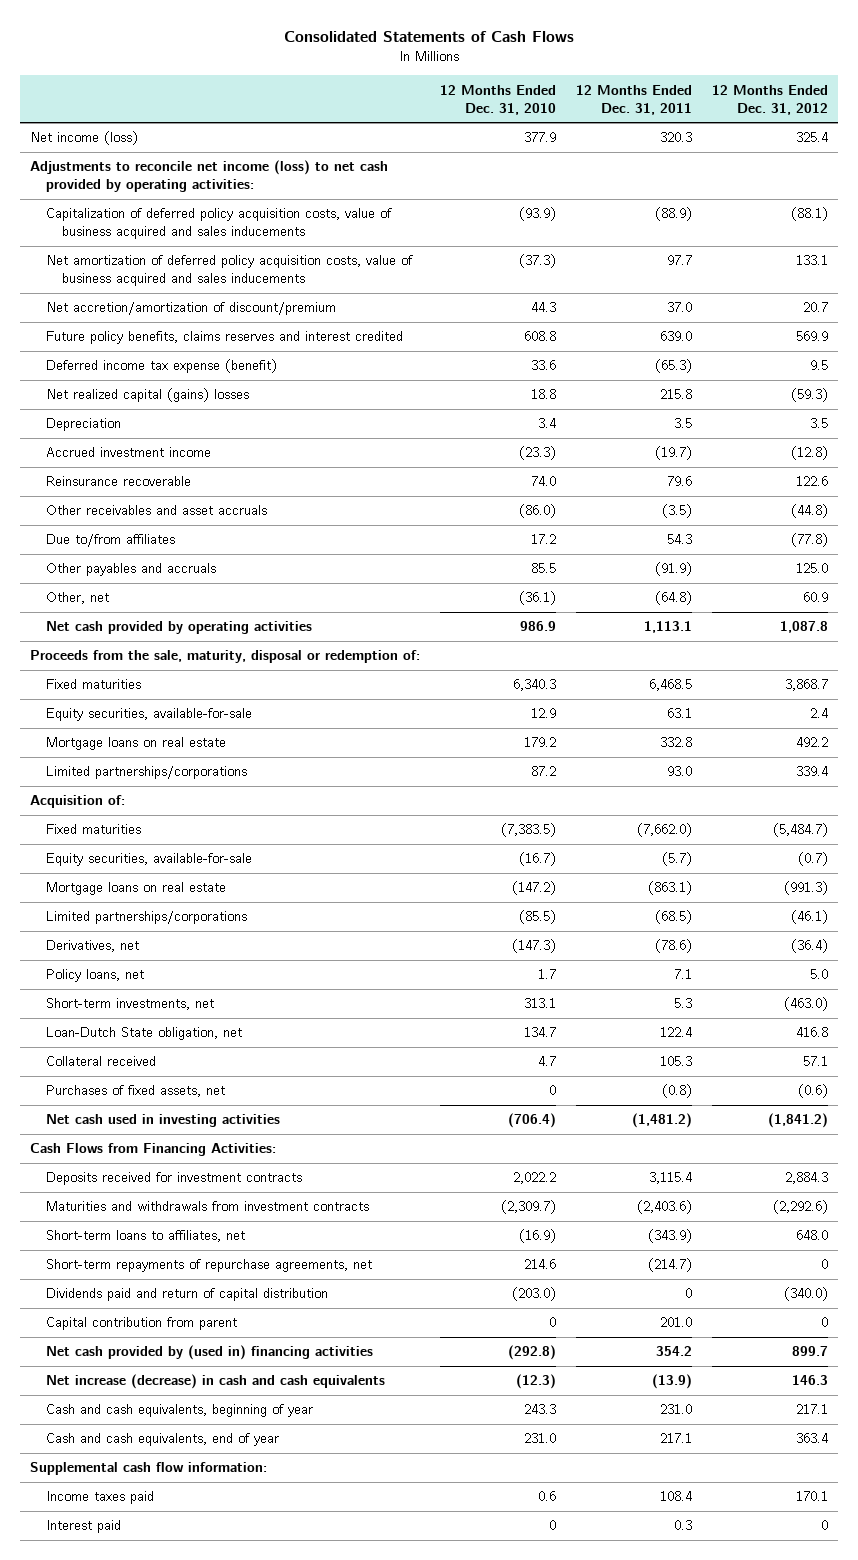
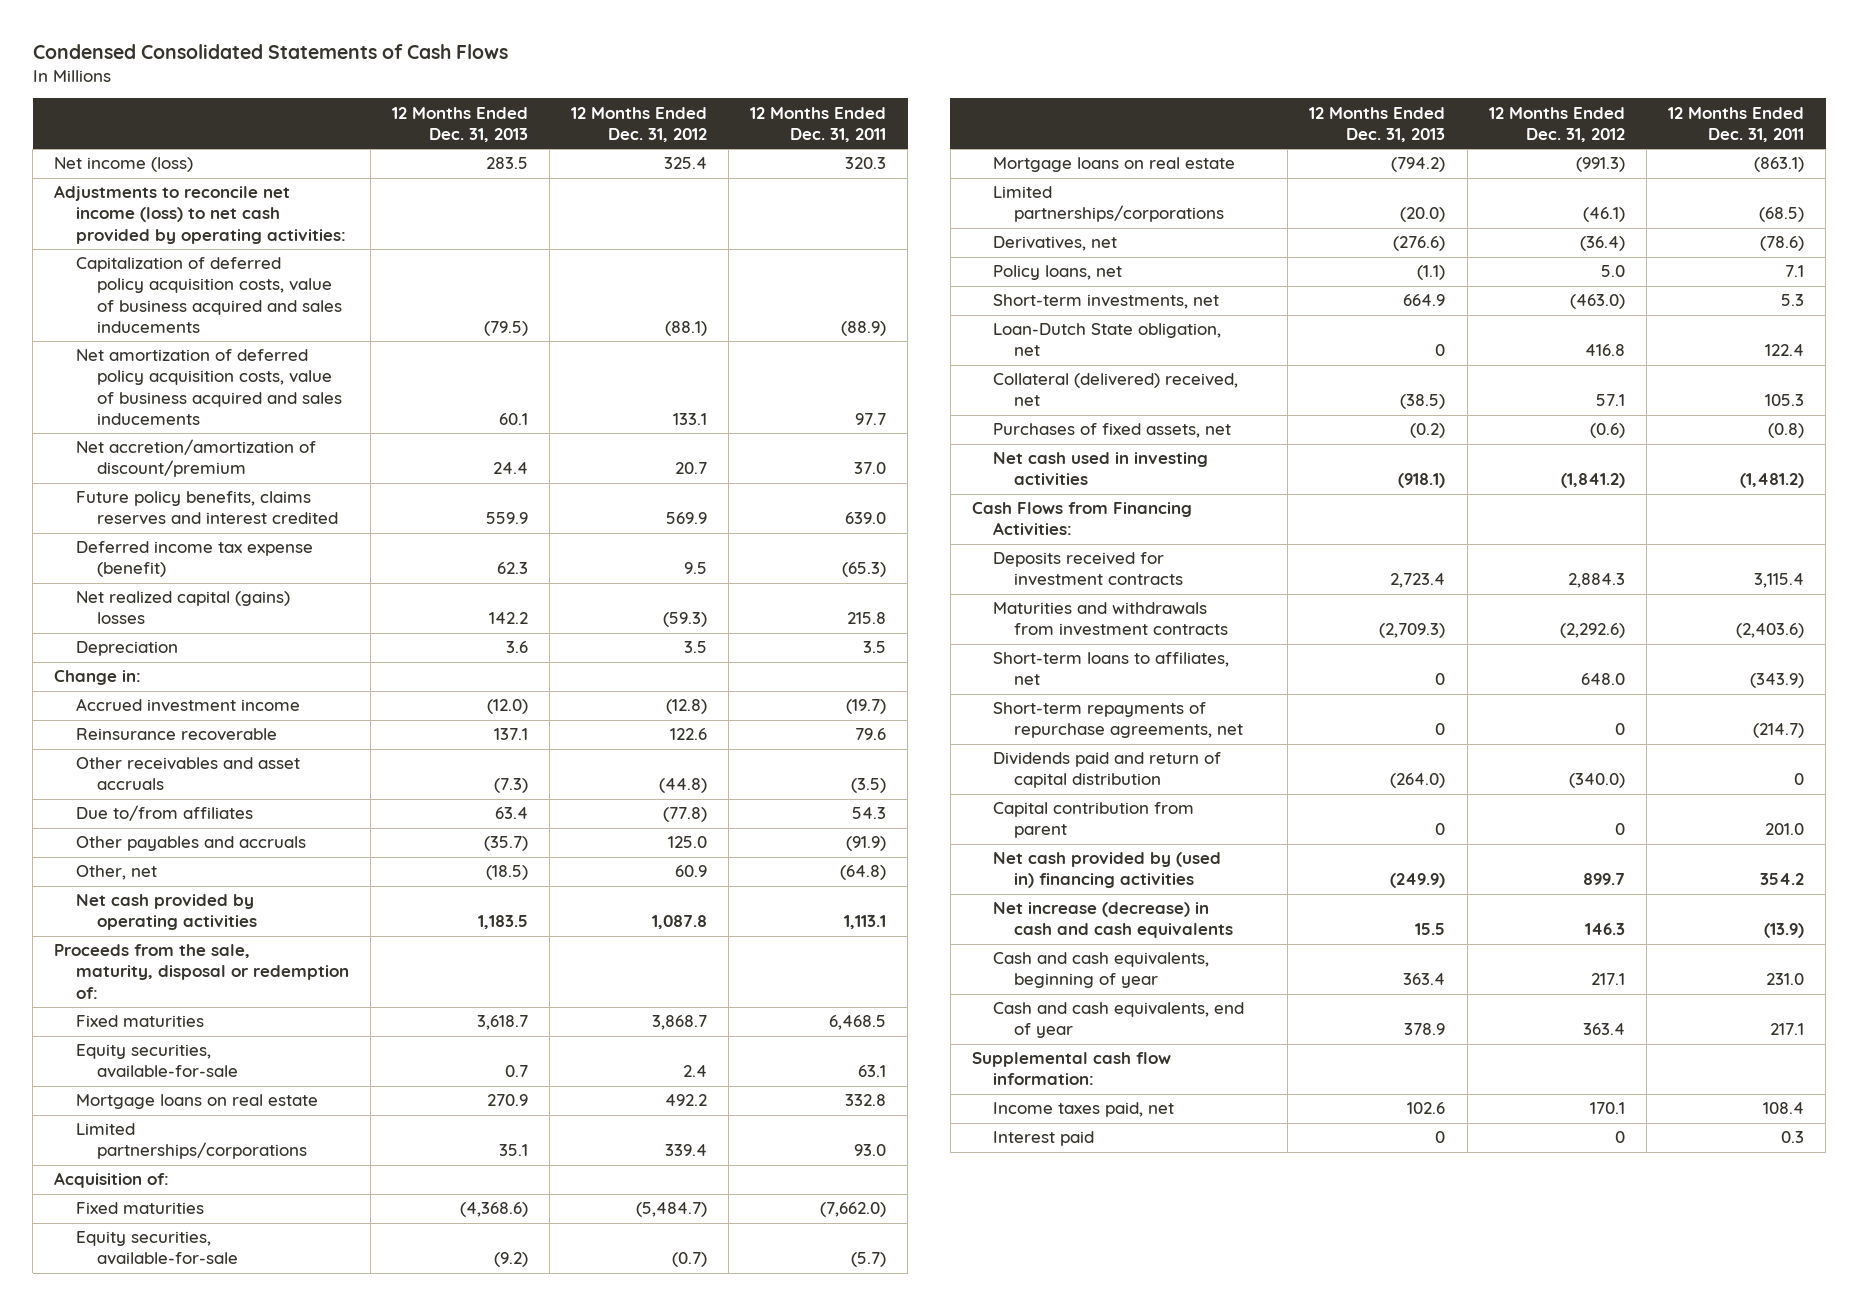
- Consolidated Statements of Cash Flows
+ Condensed Consolidated Statements of Cash Flows
- | 12 Months Ended Dec. 31, 2010 | 12 Months Ended Dec. 31, 2011 | 12 Months Ended Dec. 31, 2012
+ | 12 Months Ended Dec. 31, 2013 | 12 Months Ended Dec. 31, 2012 | 12 Months Ended Dec. 31, 2011
+ Change in:
- Collateral received | 4.7 | 105.3 | 57.1
+ Collateral (delivered) received, net | (38.5) | 57.1 | 105.3
- Income taxes paid | 0.6 | 108.4 | 170.1
+ Income taxes paid, net | 102.6 | 170.1 | 108.4

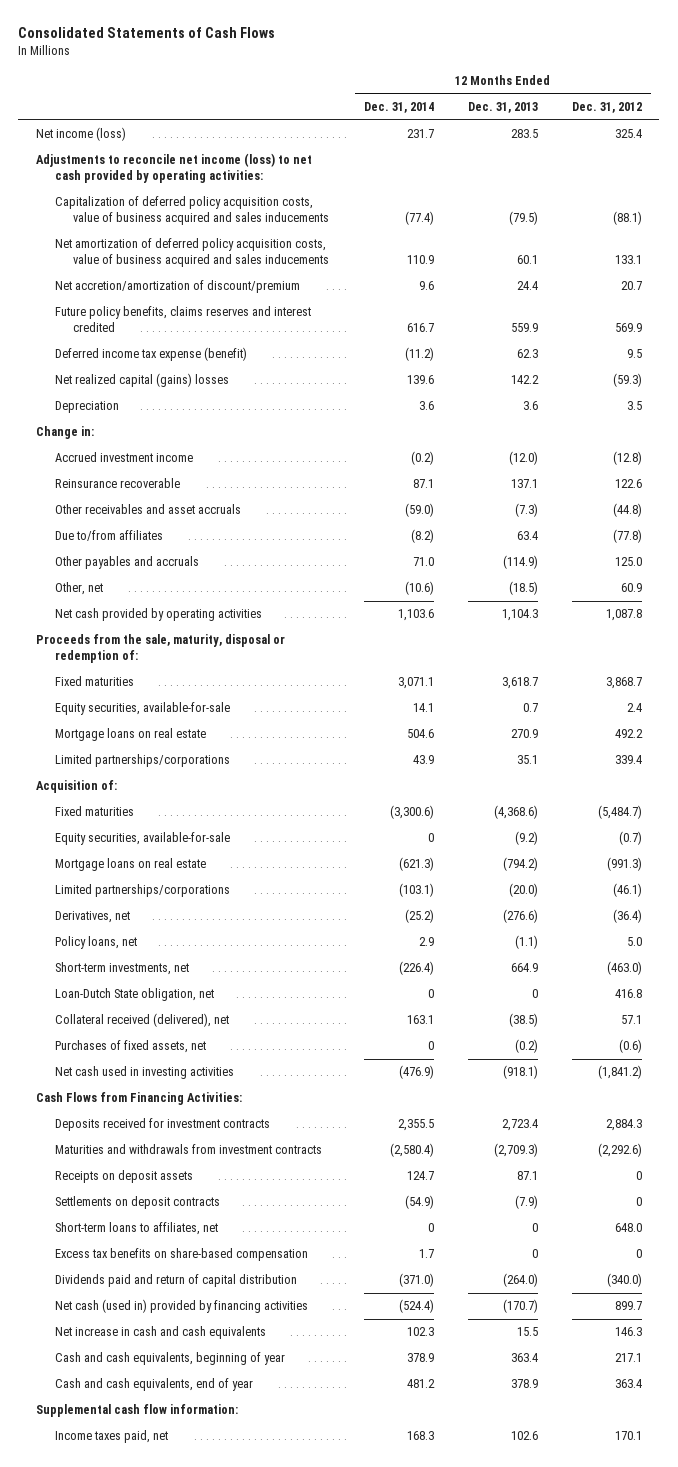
- Condensed Consolidated Statements of Cash Flows
+ Consolidated Statements of Cash Flows
- | 12 Months Ended Dec. 31, 2013 | 12 Months Ended Dec. 31, 2012 | 12 Months Ended Dec. 31, 2011
+ | 12 Months Ended Dec. 31, 2014 | 12 Months Ended Dec. 31, 2013 | 12 Months Ended Dec. 31, 2012
- Other payables and accruals | (35.7) | 125.0 | (91.9)
+ Other payables and accruals | 71.0 | (114.9) | 125.0
- Net cash provided by operating activities | 1,183.5 | 1,087.8 | 1,113.1
+ Net cash provided by operating activities | 1,103.6 | 1,104.3 | 1,087.8
- Collateral (delivered) received, net | (38.5) | 57.1 | 105.3
+ Collateral received (delivered), net | 163.1 | (38.5) | 57.1
+ Receipts on deposit assets | 124.7 | 87.1 | 0
+ Settlements on deposit contracts | (54.9) | (7.9) | 0
- Short-term repayments of repurchase agreements, net | 0 | 0 | (214.7)
+ Excess tax benefits on share-based compensation | 1.7 | 0 | 0
- Capital contribution from parent | 0 | 0 | 201.0
- Net cash provided by (used in) financing activities | (249.9) | 899.7 | 354.2
- Net increase (decrease) in cash and cash equivalents | 15.5 | 146.3 | (13.9)
+ Net cash (used in) provided by financing activities | (524.4) | (170.7) | 899.7
+ Net increase in cash and cash equivalents | 102.3 | 15.5 | 146.3
- Interest paid | 0 | 0 | 0.3

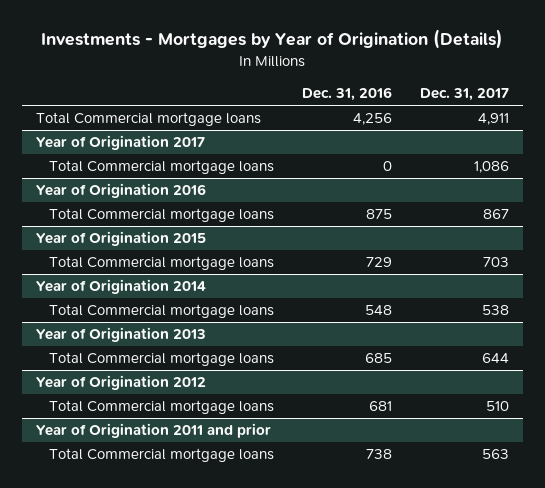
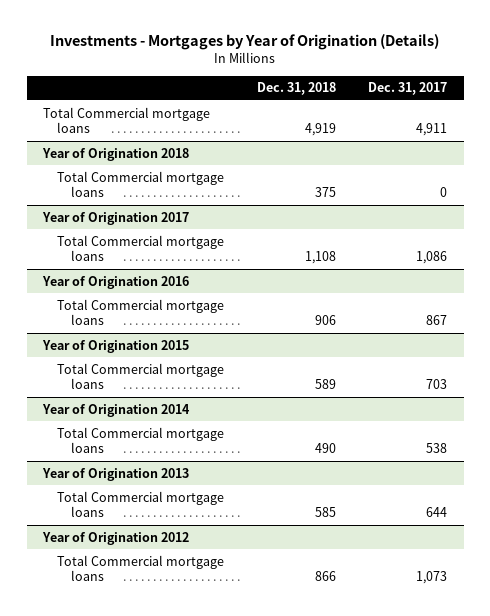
- | Dec. 31, 2016 | Dec. 31, 2017
+ | Dec. 31, 2018 | Dec. 31, 2017
+ Year of Origination 2018
+ Total Commercial mortgage loans | 375 | 0
@ Year of Origination 2012
- Total Commercial mortgage loans | 681 | 510
- Year of Origination 2011 and prior
- Total Commercial mortgage loans | 738 | 563
@ Year of Origination 2012
+ Total Commercial mortgage loans | 866 | 1,073

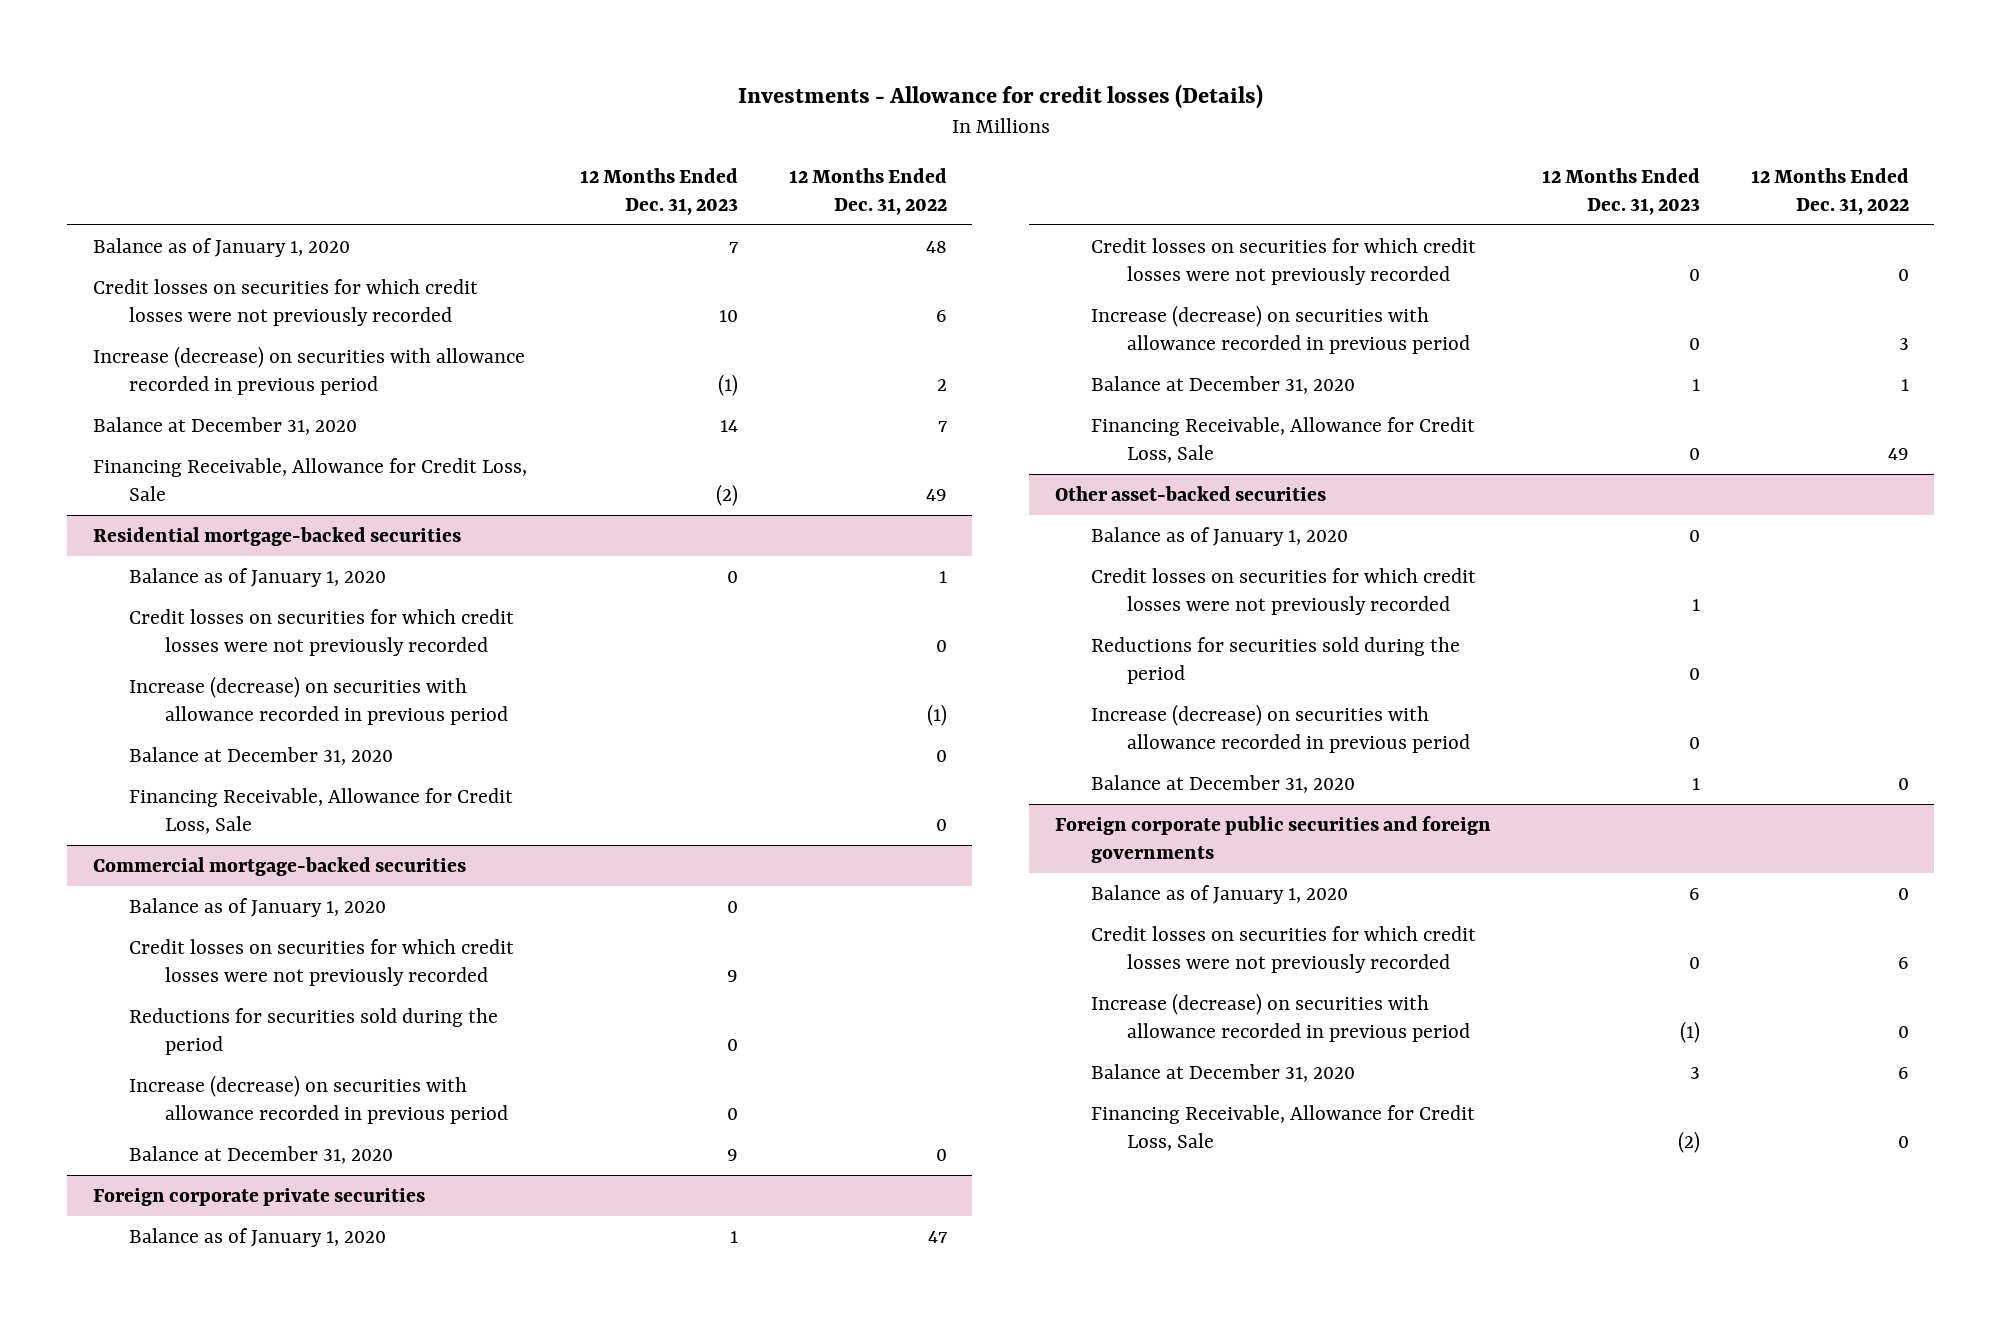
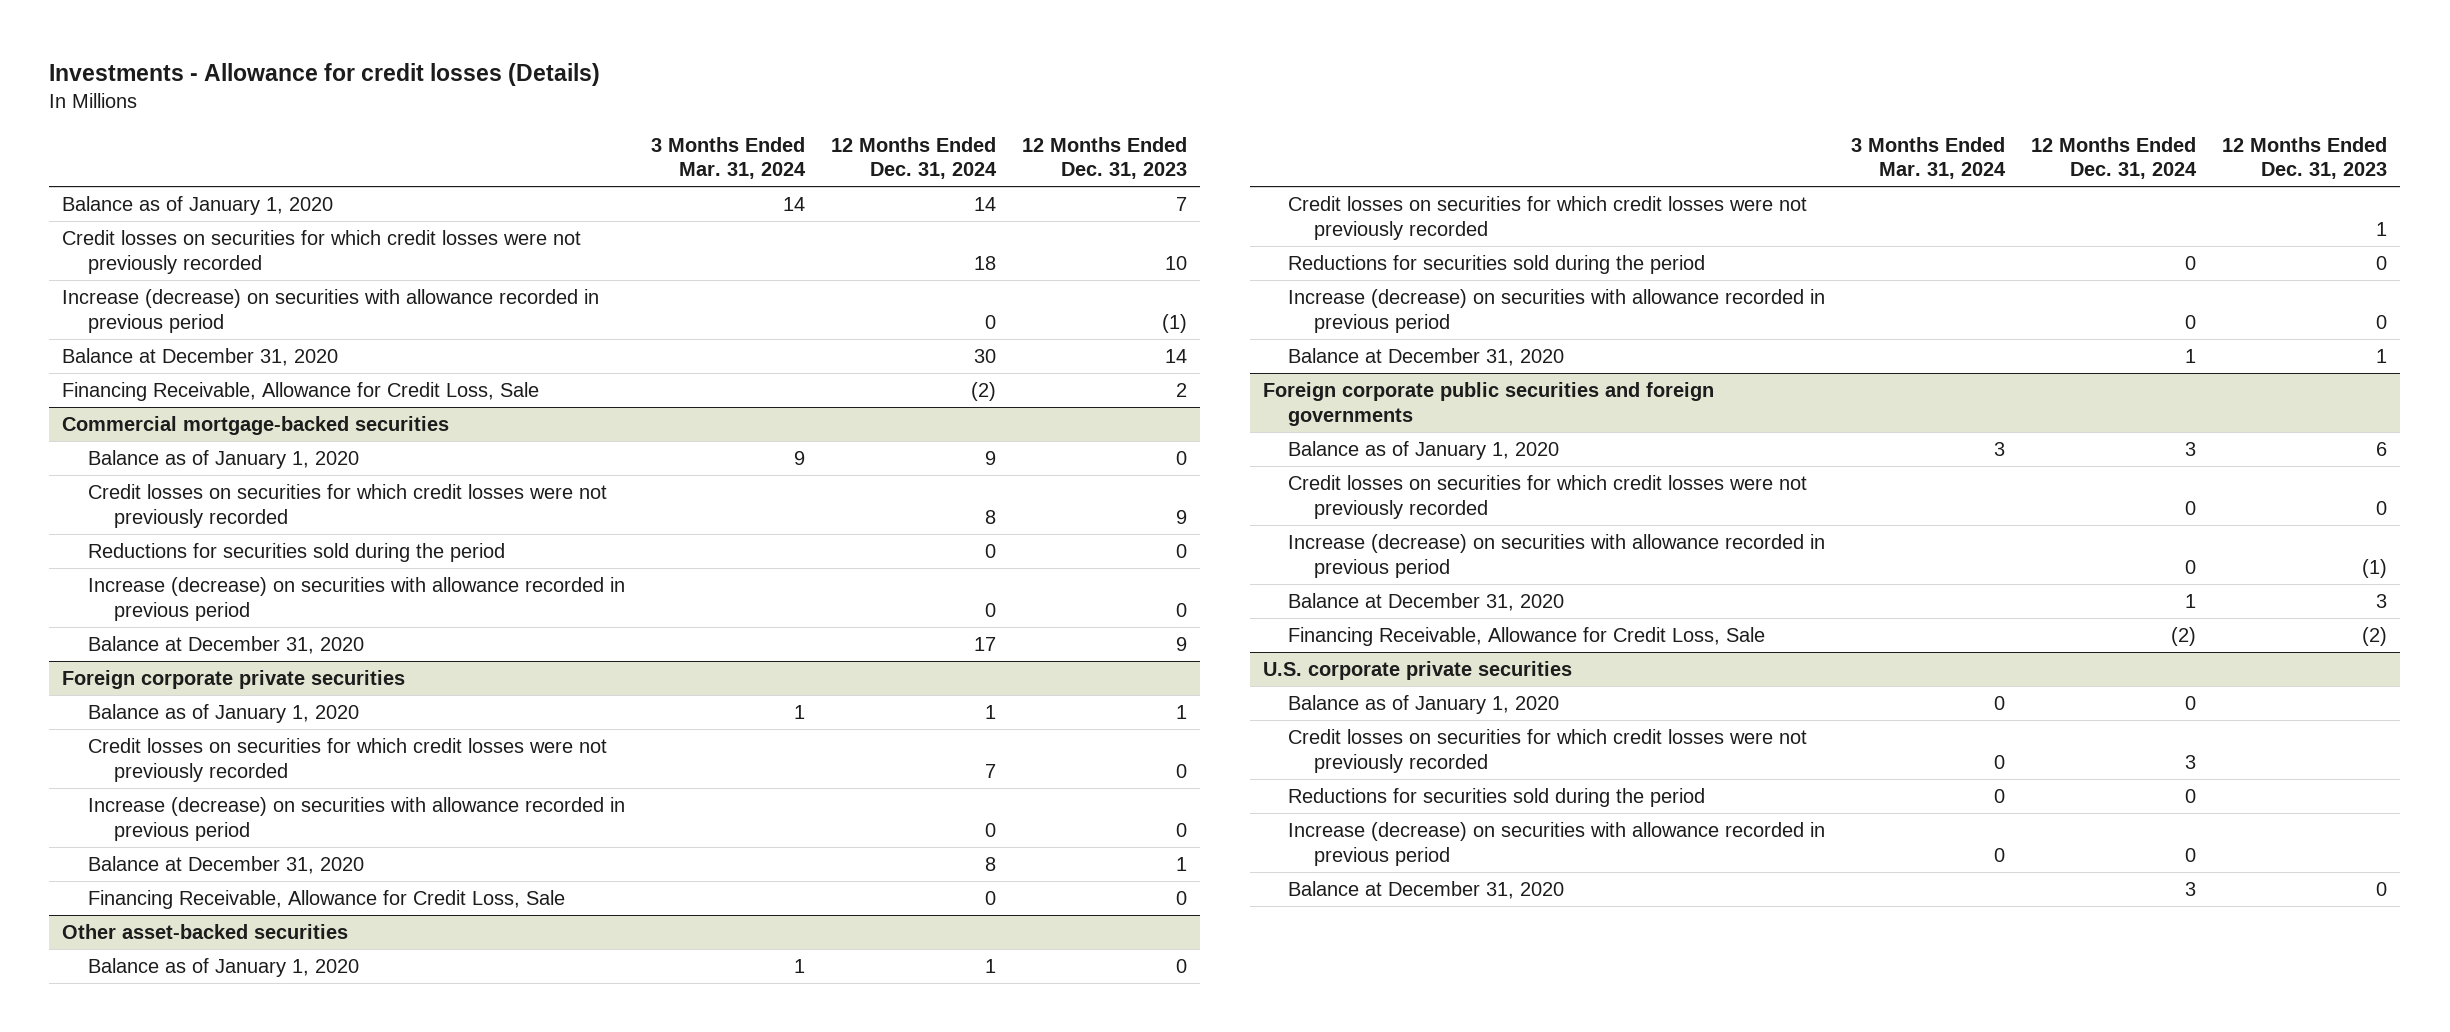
- | 12 Months Ended Dec. 31, 2023 | 12 Months Ended Dec. 31, 2022
+ | 3 Months Ended Mar. 31, 2024 | 12 Months Ended Dec. 31, 2024 | 12 Months Ended Dec. 31, 2023
- Financing Receivable, Allowance for Credit Loss, Sale | (2) | 49
- Residential mortgage-backed securities
- Balance as of January 1, 2020 | 0 | 1
- Credit losses on securities for which credit losses were not previously recorded | | 0
- Increase (decrease) on securities with allowance recorded in previous period | | (1)
- Balance at December 31, 2020 | | 0
- Financing Receivable, Allowance for Credit Loss, Sale | | 0
+ Financing Receivable, Allowance for Credit Loss, Sale | | (2) | 2
+ U.S. corporate private securities
+ Balance as of January 1, 2020 | 0 | 0 |
+ Credit losses on securities for which credit losses were not previously recorded | 0 | 3 |
+ Reductions for securities sold during the period | 0 | 0 |
+ Increase (decrease) on securities with allowance recorded in previous period | 0 | 0 |
+ Balance at December 31, 2020 | | 3 | 0

